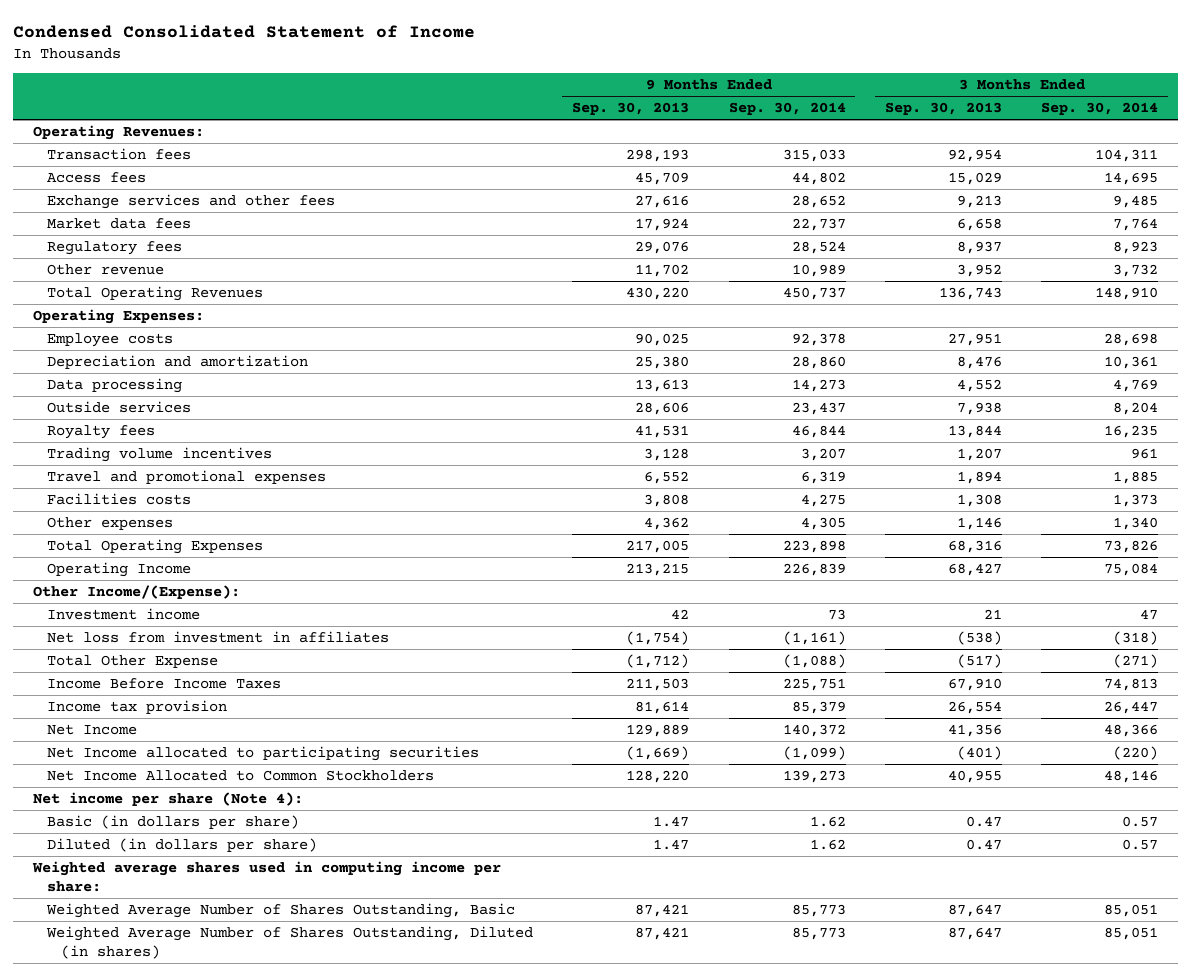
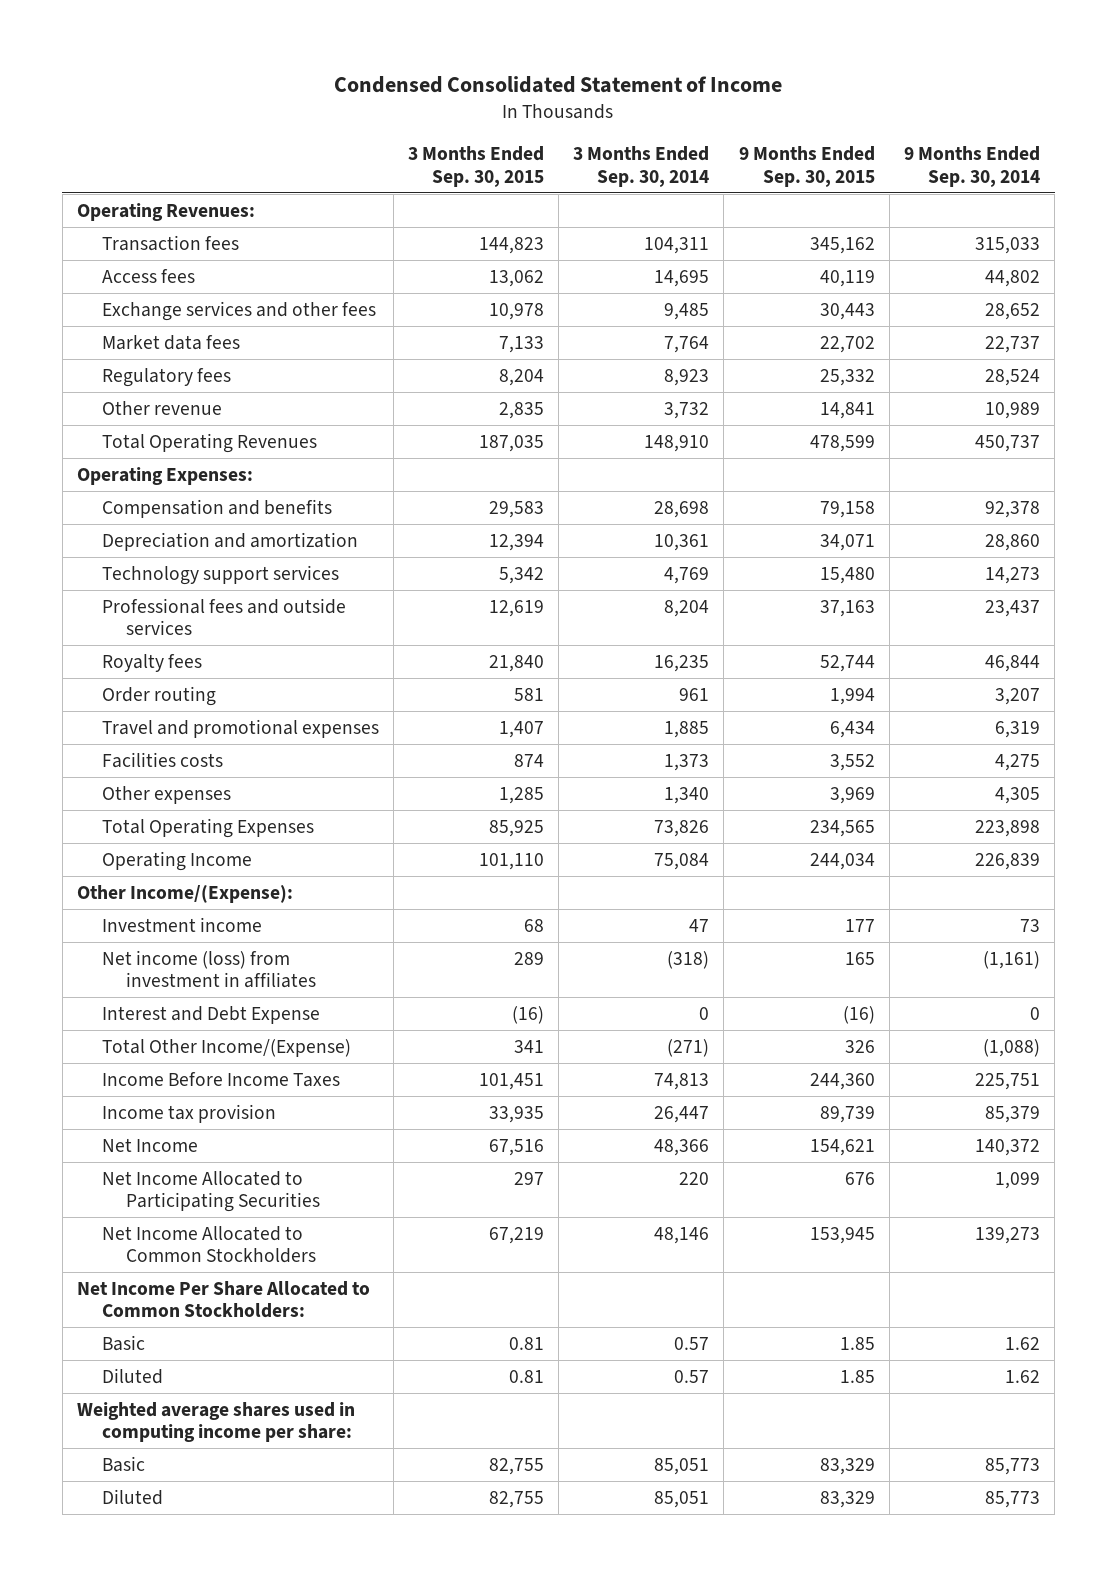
- | 9 Months Ended Sep. 30, 2013 | 9 Months Ended Sep. 30, 2014 | 3 Months Ended Sep. 30, 2013 | 3 Months Ended Sep. 30, 2014
+ | 3 Months Ended Sep. 30, 2015 | 3 Months Ended Sep. 30, 2014 | 9 Months Ended Sep. 30, 2015 | 9 Months Ended Sep. 30, 2014
- Employee costs | 90,025 | 92,378 | 27,951 | 28,698
+ Compensation and benefits | 29,583 | 28,698 | 79,158 | 92,378
- Data processing | 13,613 | 14,273 | 4,552 | 4,769
- Outside services | 28,606 | 23,437 | 7,938 | 8,204
+ Technology support services | 5,342 | 4,769 | 15,480 | 14,273
+ Professional fees and outside services | 12,619 | 8,204 | 37,163 | 23,437
- Trading volume incentives | 3,128 | 3,207 | 1,207 | 961
+ Order routing | 581 | 961 | 1,994 | 3,207
- Net loss from investment in affiliates | (1,754) | (1,161) | (538) | (318)
- Total Other Expense | (1,712) | (1,088) | (517) | (271)
+ Net income (loss) from investment in affiliates | 289 | (318) | 165 | (1,161)
+ Interest and Debt Expense | (16) | 0 | (16) | 0
+ Total Other Income/(Expense) | 341 | (271) | 326 | (1,088)
- Net Income allocated to participating securities | (1,669) | (1,099) | (401) | (220)
+ Net Income Allocated to Participating Securities | 297 | 220 | 676 | 1,099
- Net income per share (Note 4):
- Basic (in dollars per share) | 1.47 | 1.62 | 0.47 | 0.57
- Diluted (in dollars per share) | 1.47 | 1.62 | 0.47 | 0.57
+ Net Income Per Share Allocated to Common Stockholders:
+ Basic | 0.81 | 0.57 | 1.85 | 1.62
+ Diluted | 0.81 | 0.57 | 1.85 | 1.62
- Weighted Average Number of Shares Outstanding, Basic | 87,421 | 85,773 | 87,647 | 85,051
- Weighted Average Number of Shares Outstanding, Diluted (in shares) | 87,421 | 85,773 | 87,647 | 85,051
+ Basic | 82,755 | 85,051 | 83,329 | 85,773
+ Diluted | 82,755 | 85,051 | 83,329 | 85,773

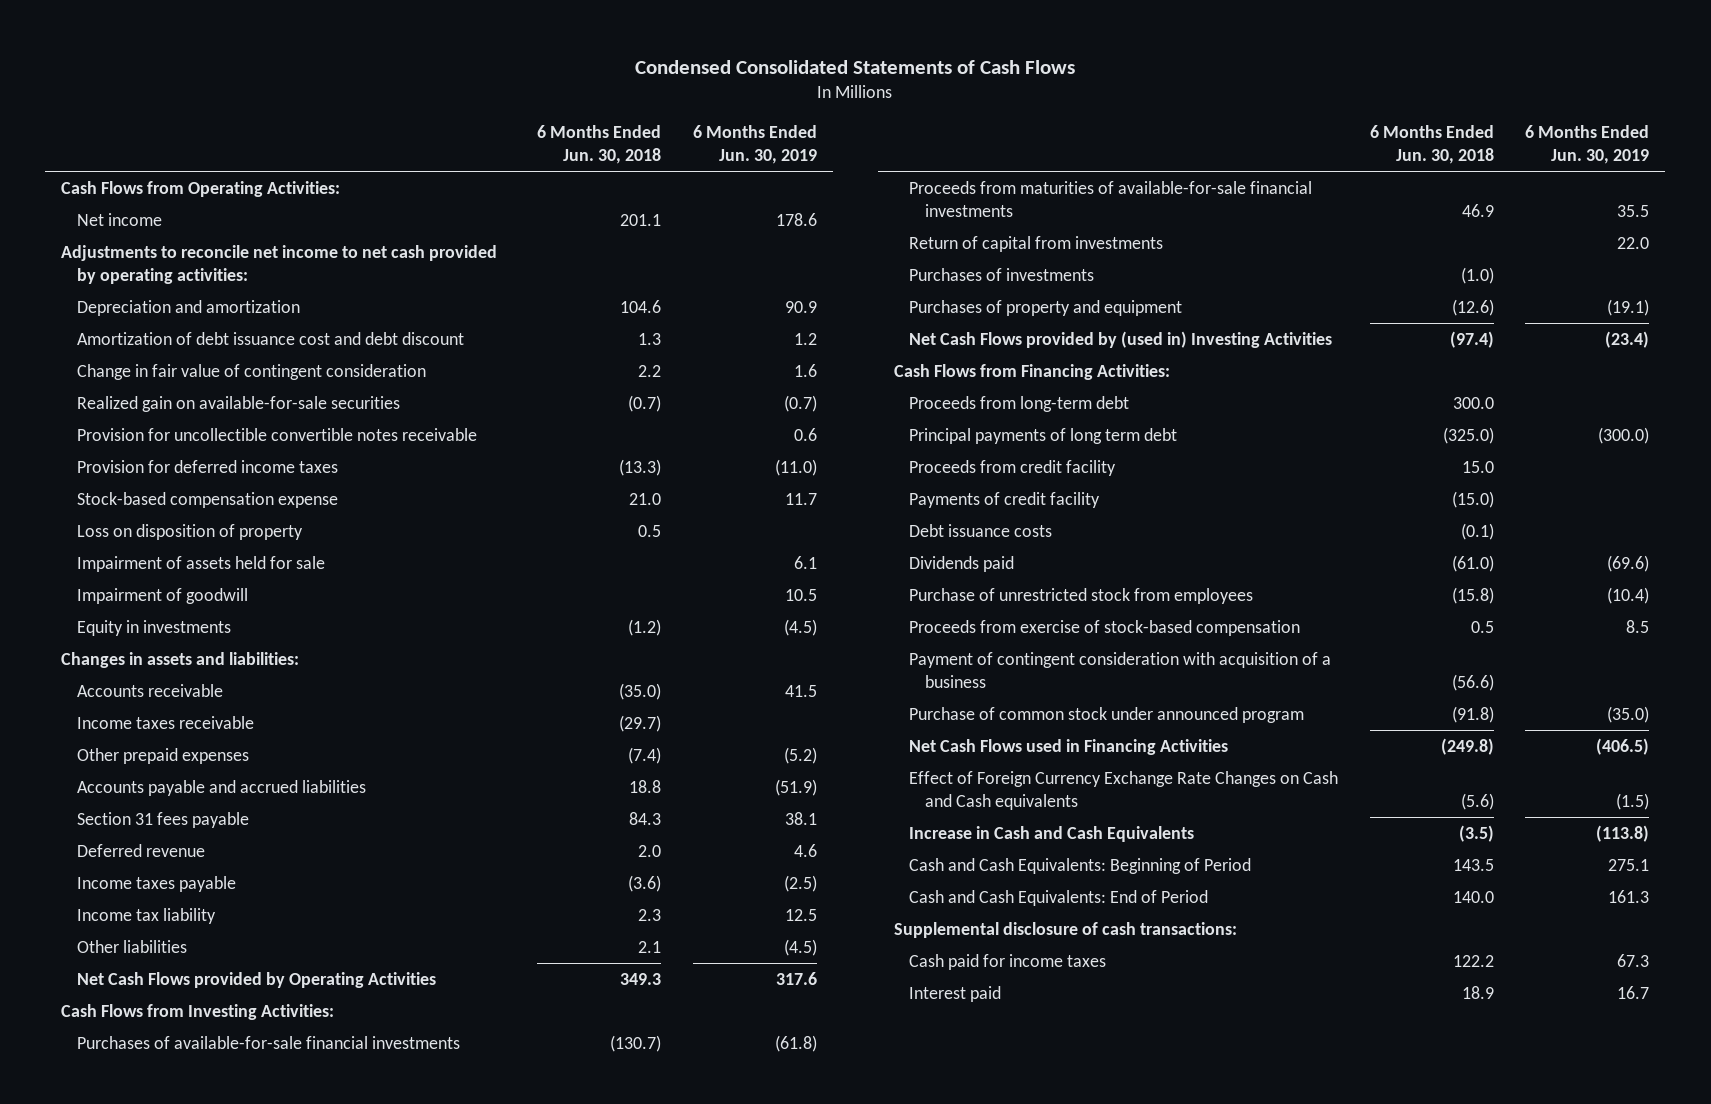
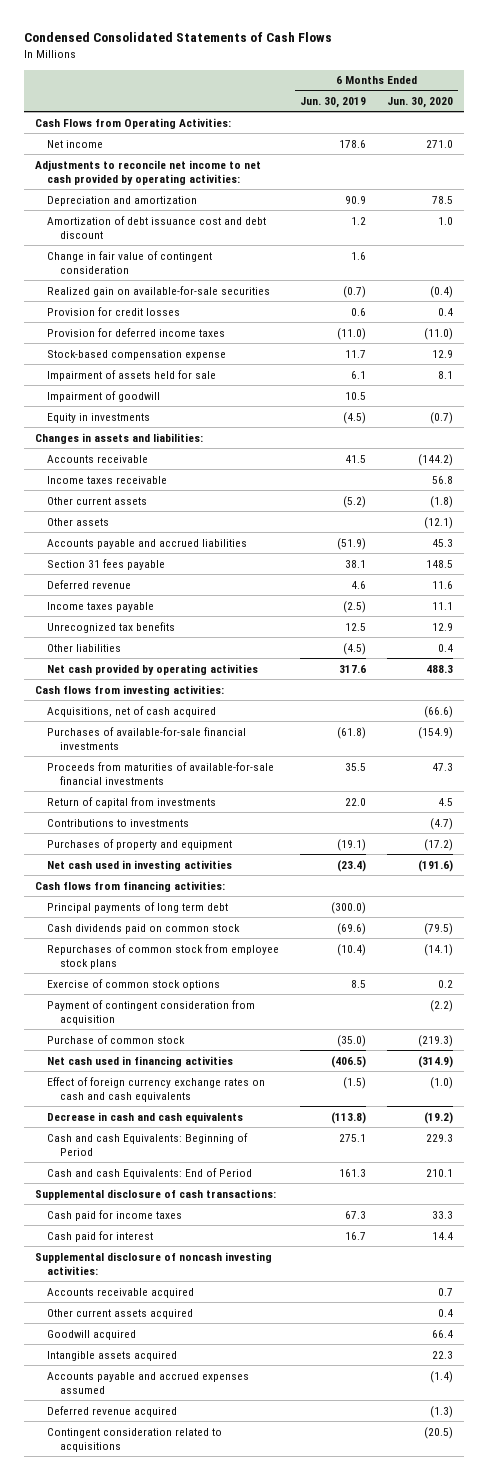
- | 6 Months Ended Jun. 30, 2018 | 6 Months Ended Jun. 30, 2019
+ | 6 Months Ended Jun. 30, 2019 | 6 Months Ended Jun. 30, 2020
- Provision for uncollectible convertible notes receivable | | 0.6
+ Provision for credit losses | 0.6 | 0.4
- Loss on disposition of property | 0.5 |
- Other prepaid expenses | (7.4) | (5.2)
+ Other current assets | (5.2) | (1.8)
+ Other assets | | (12.1)
- Income tax liability | 2.3 | 12.5
+ Unrecognized tax benefits | 12.5 | 12.9
- Net Cash Flows provided by Operating Activities | 349.3 | 317.6
- Cash Flows from Investing Activities:
+ Net cash provided by operating activities | 317.6 | 488.3
+ Cash flows from investing activities:
+ Acquisitions, net of cash acquired | | (66.6)
- Purchases of investments | (1.0) |
+ Contributions to investments | | (4.7)
- Net Cash Flows provided by (used in) Investing Activities | (97.4) | (23.4)
- Cash Flows from Financing Activities:
- Proceeds from long-term debt | 300.0 |
+ Net cash used in investing activities | (23.4) | (191.6)
+ Cash flows from financing activities:
- Proceeds from credit facility | 15.0 |
- Payments of credit facility | (15.0) |
- Debt issuance costs | (0.1) |
- Dividends paid | (61.0) | (69.6)
- Purchase of unrestricted stock from employees | (15.8) | (10.4)
- Proceeds from exercise of stock-based compensation | 0.5 | 8.5
- Payment of contingent consideration with acquisition of a business | (56.6) |
- Purchase of common stock under announced program | (91.8) | (35.0)
- Net Cash Flows used in Financing Activities | (249.8) | (406.5)
- Effect of Foreign Currency Exchange Rate Changes on Cash and Cash equivalents | (5.6) | (1.5)
- Increase in Cash and Cash Equivalents | (3.5) | (113.8)
- Cash and Cash Equivalents: Beginning of Period | 143.5 | 275.1
- Cash and Cash Equivalents: End of Period | 140.0 | 161.3
+ Cash dividends paid on common stock | (69.6) | (79.5)
+ Repurchases of common stock from employee stock plans | (10.4) | (14.1)
+ Exercise of common stock options | 8.5 | 0.2
+ Payment of contingent consideration from acquisition | | (2.2)
+ Purchase of common stock | (35.0) | (219.3)
+ Net cash used in financing activities | (406.5) | (314.9)
+ Effect of foreign currency exchange rates on cash and cash equivalents | (1.5) | (1.0)
+ Decrease in cash and cash equivalents | (113.8) | (19.2)
+ Cash and cash Equivalents: Beginning of Period | 275.1 | 229.3
+ Cash and cash Equivalents: End of Period | 161.3 | 210.1
- Interest paid | 18.9 | 16.7
+ Cash paid for interest | 16.7 | 14.4
+ Supplemental disclosure of noncash investing activities:
+ Accounts receivable acquired | | 0.7
+ Other current assets acquired | | 0.4
+ Goodwill acquired | | 66.4
+ Intangible assets acquired | | 22.3
+ Accounts payable and accrued expenses assumed | | (1.4)
+ Deferred revenue acquired | | (1.3)
+ Contingent consideration related to acquisitions | | (20.5)

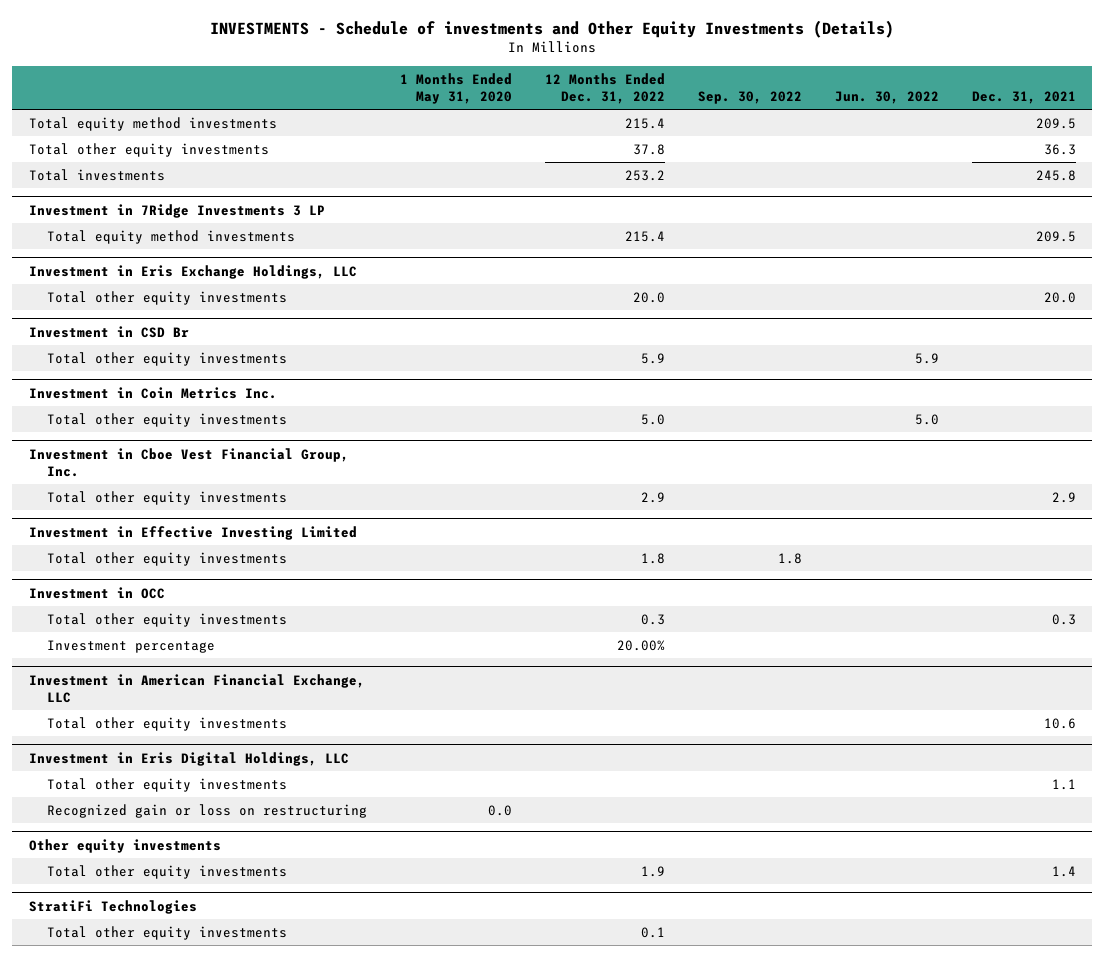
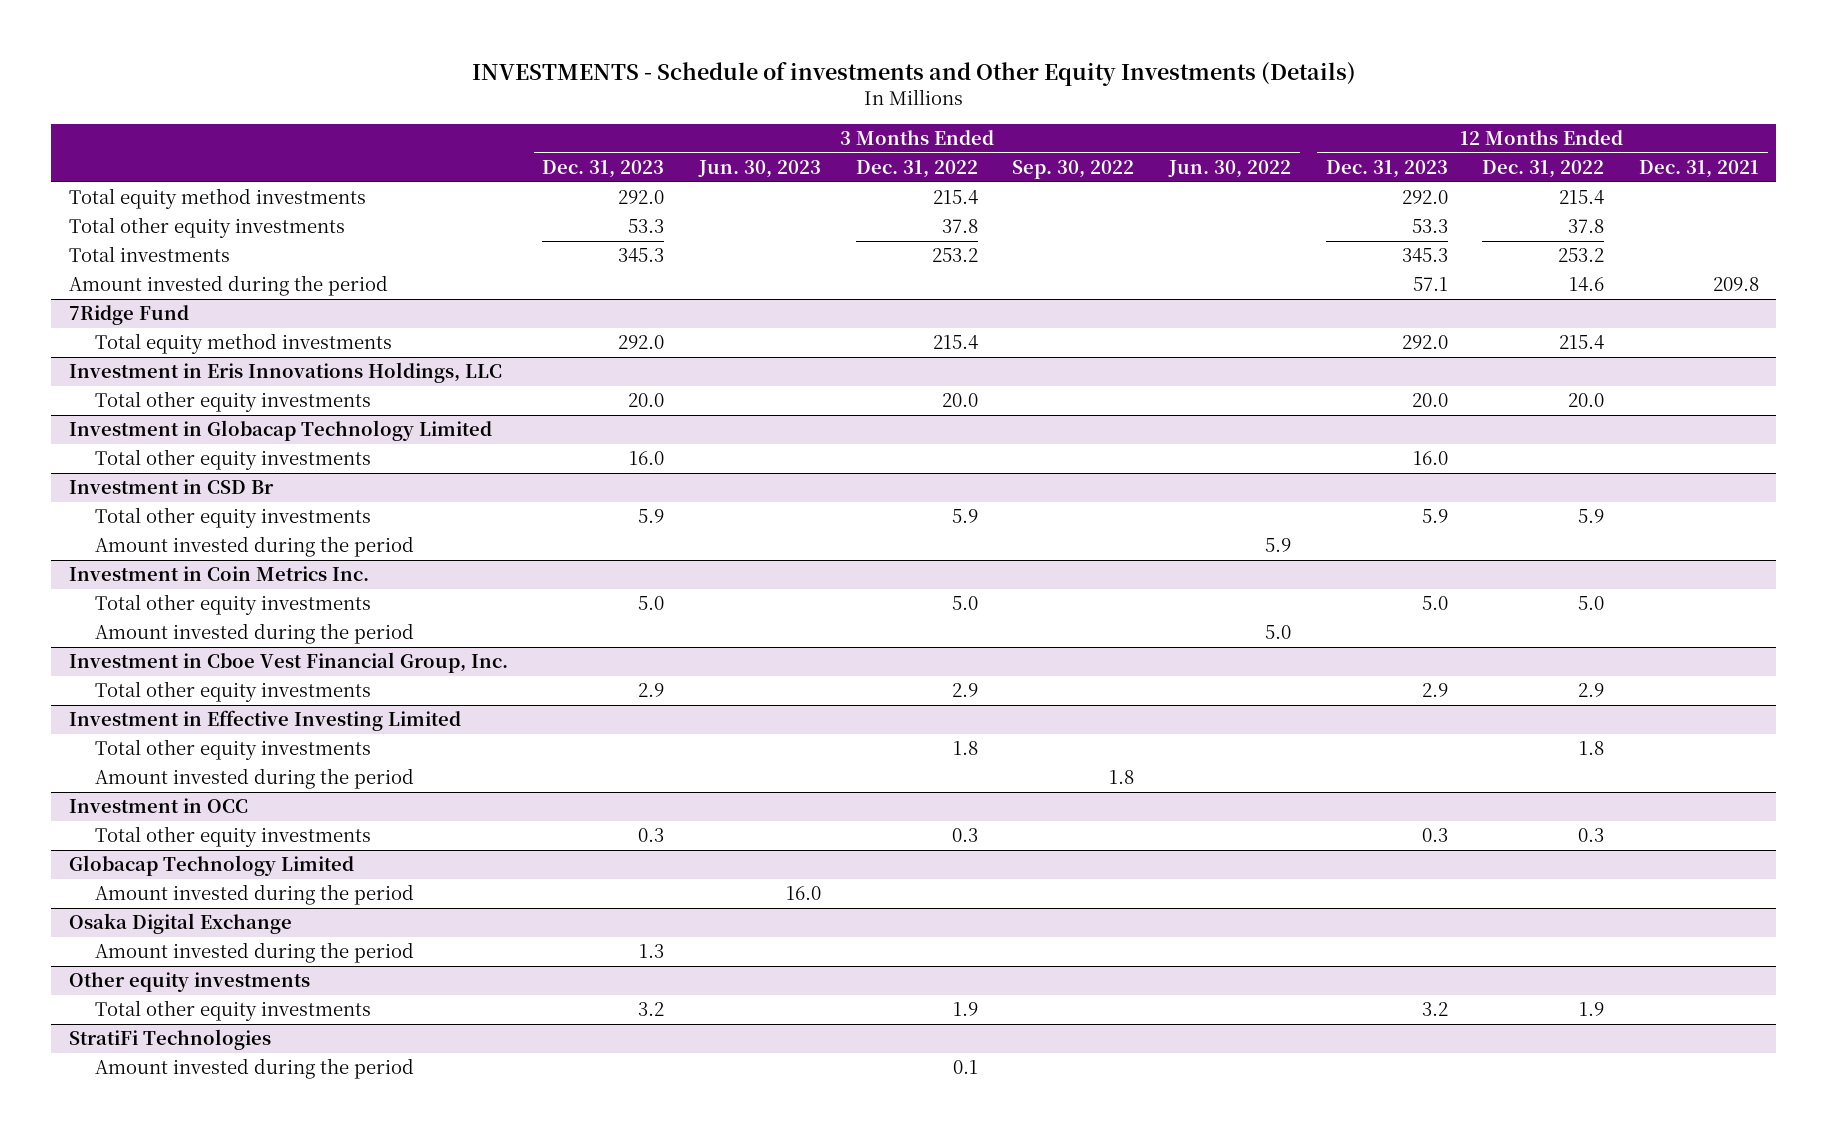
- | 1 Months Ended May 31, 2020 | 12 Months Ended Dec. 31, 2022 | Sep. 30, 2022 | Jun. 30, 2022 | Dec. 31, 2021
+ | 3 Months Ended Dec. 31, 2023 | 3 Months Ended Jun. 30, 2023 | 3 Months Ended Dec. 31, 2022 | 3 Months Ended Sep. 30, 2022 | 3 Months Ended Jun. 30, 2022 | 12 Months Ended Dec. 31, 2023 | 12 Months Ended Dec. 31, 2022 | 12 Months Ended Dec. 31, 2021
- Investment in 7Ridge Investments 3 LP
+ Amount invested during the period | | | | | | 57.1 | 14.6 | 209.8
+ 7Ridge Fund
- Investment in Eris Exchange Holdings, LLC
+ Investment in Eris Innovations Holdings, LLC
+ Investment in Globacap Technology Limited
+ Total other equity investments | 16.0 | | | | | 16.0 | |
@ Investment in CSD Br
+ Amount invested during the period | | | | | 5.9 | | |
@ Investment in Coin Metrics Inc.
+ Amount invested during the period | | | | | 5.0 | | |
@ Investment in Effective Investing Limited
+ Amount invested during the period | | | | 1.8 | | | |
@ Investment in OCC
- Investment percentage | | 20.00% | | |
- Investment in American Financial Exchange, LLC
- Total other equity investments | | | | | 10.6
- Investment in Eris Digital Holdings, LLC
- Total other equity investments | | | | | 1.1
- Recognized gain or loss on restructuring | 0.0 | | | |
+ Globacap Technology Limited
+ Amount invested during the period | | 16.0 | | | | | |
+ Osaka Digital Exchange
+ Amount invested during the period | 1.3 | | | | | | |
@ StratiFi Technologies
- Total other equity investments | | 0.1 | | |
+ Amount invested during the period | | | 0.1 | | | | |

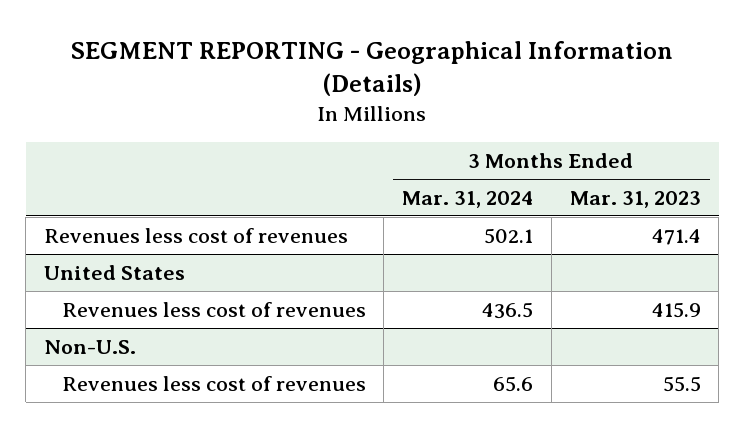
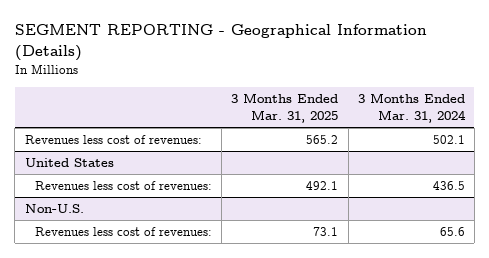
- | 3 Months Ended Mar. 31, 2024 | 3 Months Ended Mar. 31, 2023
+ | 3 Months Ended Mar. 31, 2025 | 3 Months Ended Mar. 31, 2024
- Revenues less cost of revenues | 502.1 | 471.4
+ Revenues less cost of revenues: | 565.2 | 502.1
@ United States
- Revenues less cost of revenues | 436.5 | 415.9
+ Revenues less cost of revenues: | 492.1 | 436.5
@ Non-U.S.
- Revenues less cost of revenues | 65.6 | 55.5
+ Revenues less cost of revenues: | 73.1 | 65.6

